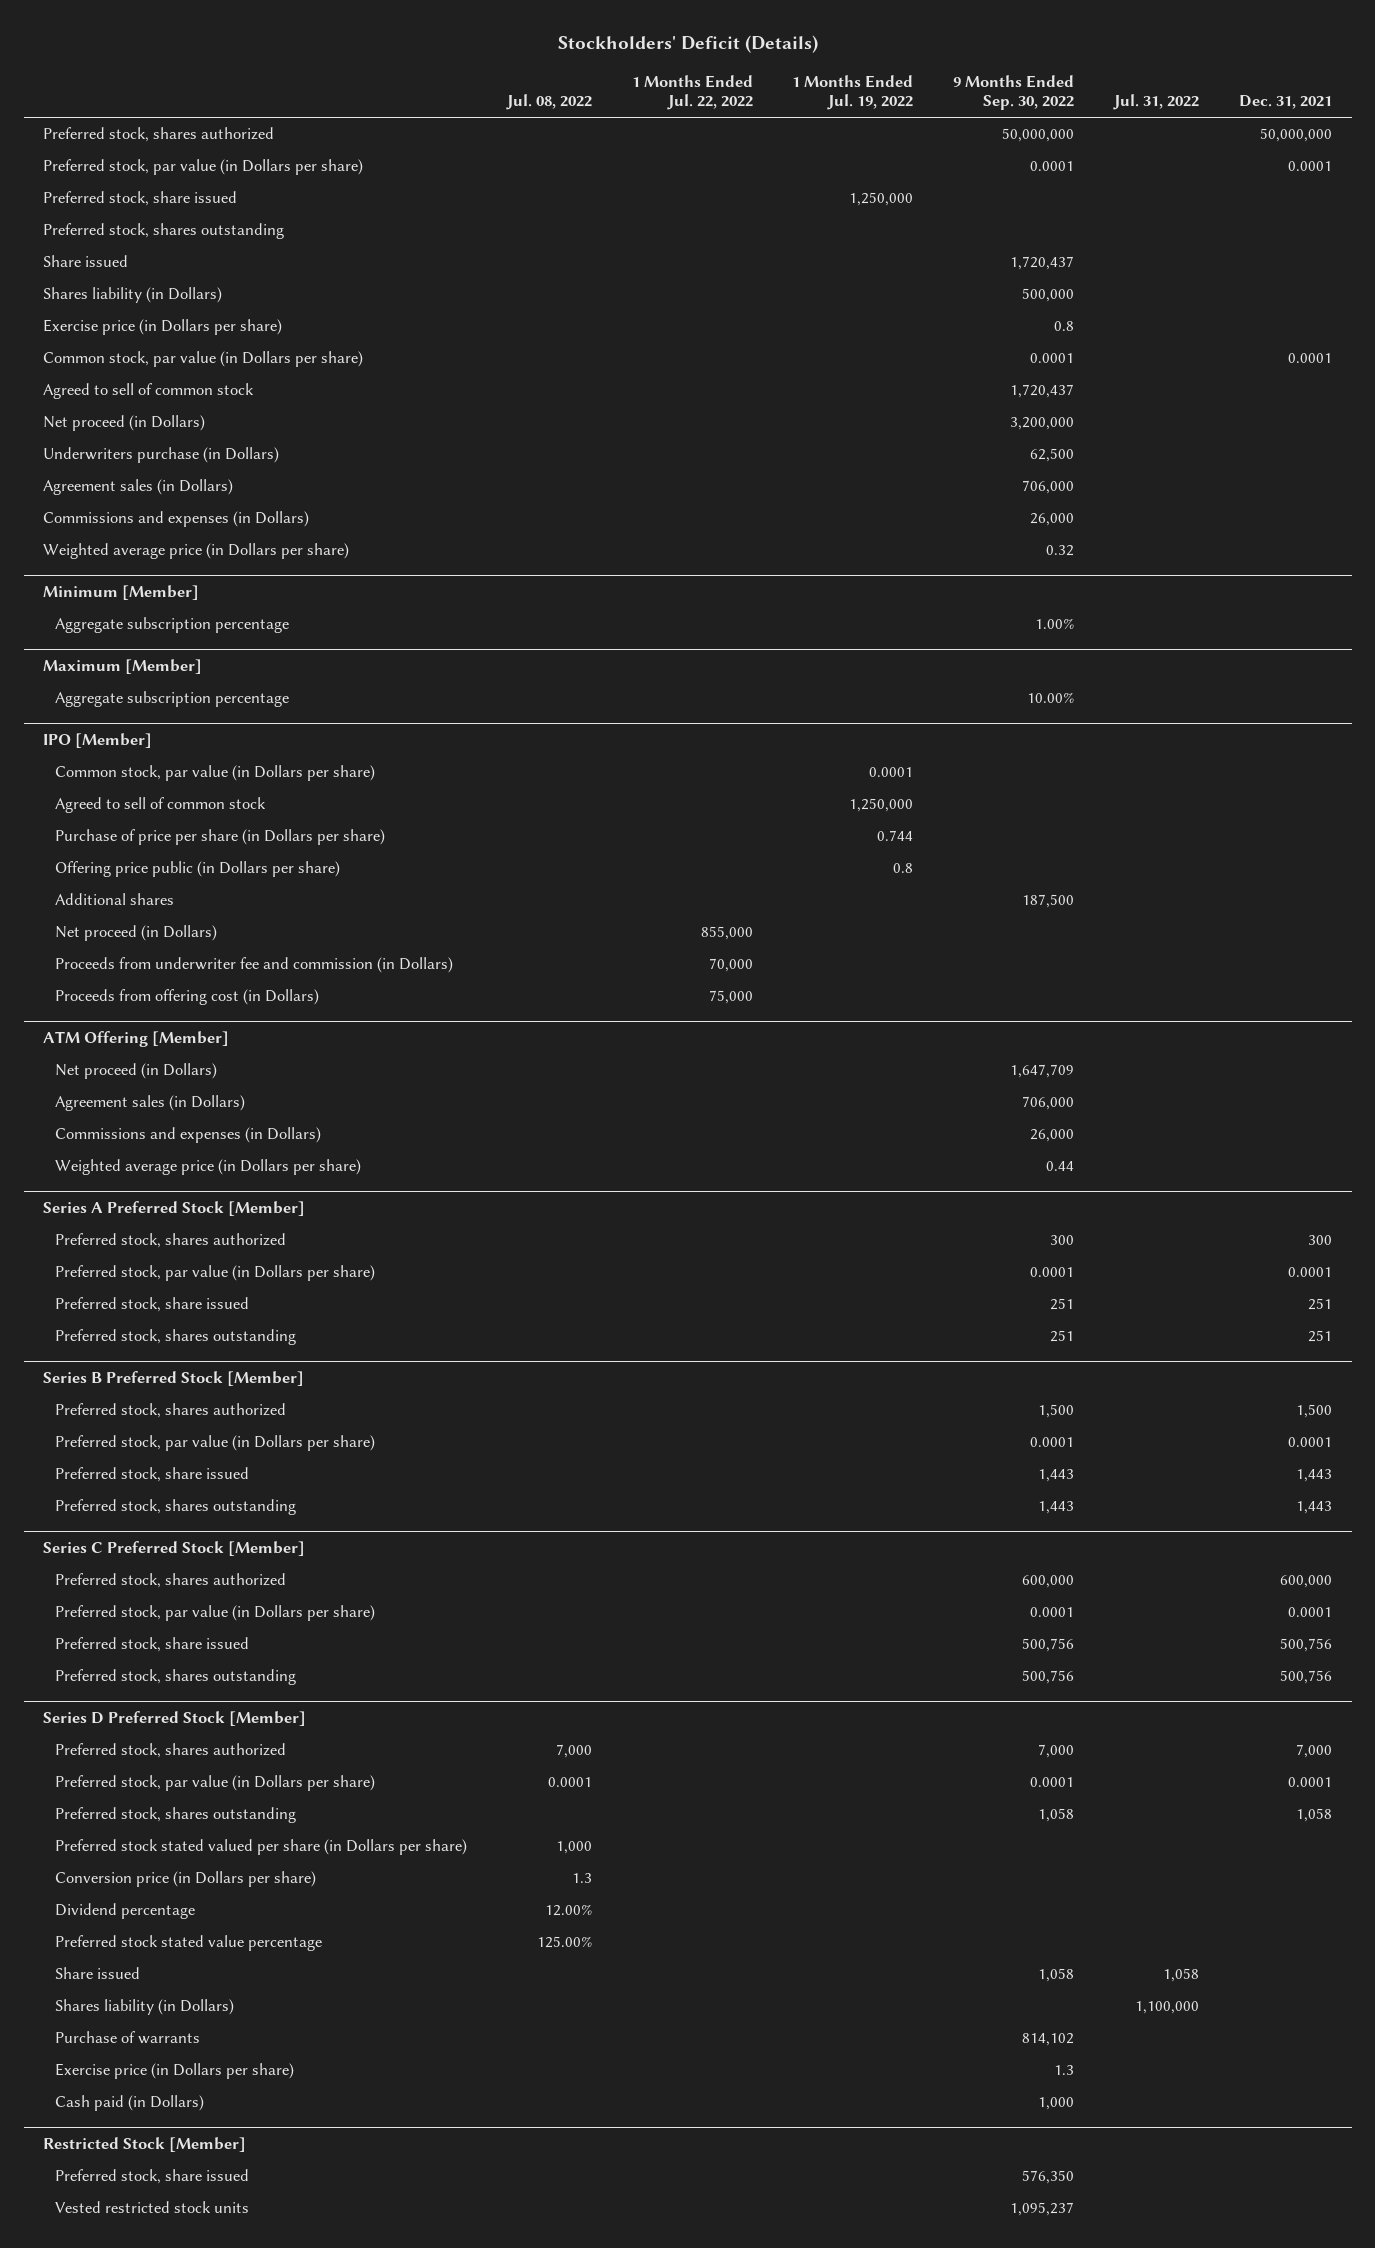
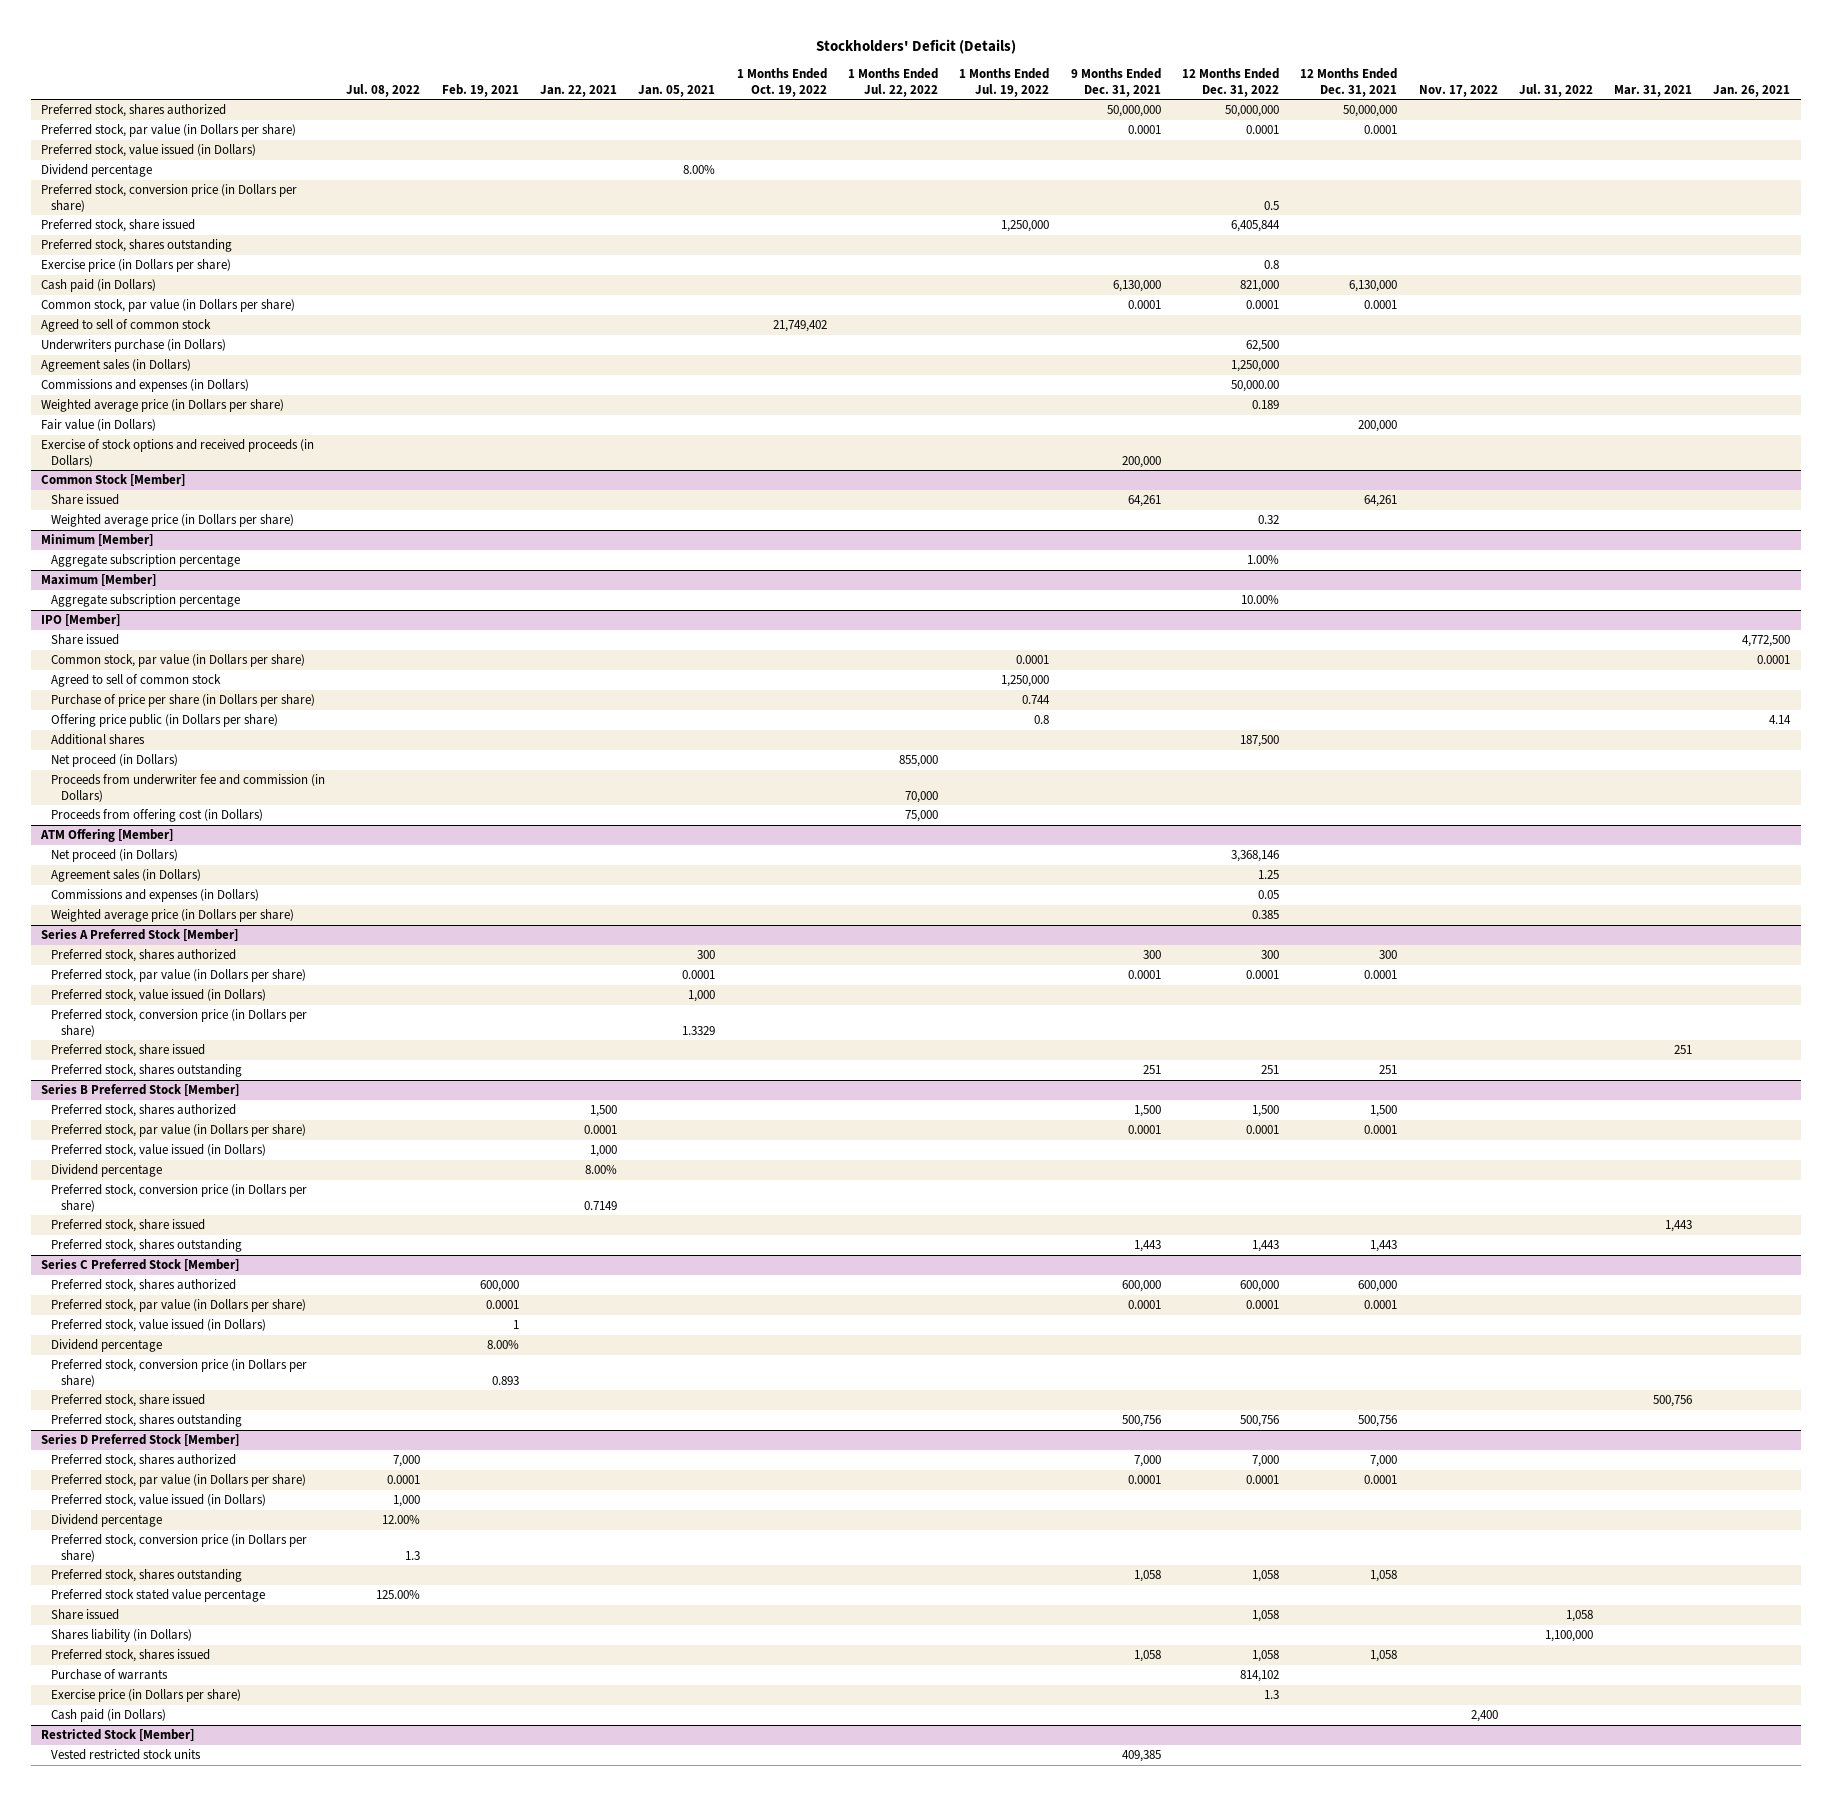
- | Jul. 08, 2022 | 1 Months Ended Jul. 22, 2022 | 1 Months Ended Jul. 19, 2022 | 9 Months Ended Sep. 30, 2022 | Jul. 31, 2022 | Dec. 31, 2021
+ | Jul. 08, 2022 | Feb. 19, 2021 | Jan. 22, 2021 | Jan. 05, 2021 | 1 Months Ended Oct. 19, 2022 | 1 Months Ended Jul. 22, 2022 | 1 Months Ended Jul. 19, 2022 | 9 Months Ended Dec. 31, 2021 | 12 Months Ended Dec. 31, 2022 | 12 Months Ended Dec. 31, 2021 | Nov. 17, 2022 | Jul. 31, 2022 | Mar. 31, 2021 | Jan. 26, 2021
+ Preferred stock, value issued (in Dollars)
+ Dividend percentage | | | | 8.00% | | | | | | | | | |
+ Preferred stock, conversion price (in Dollars per share) | | | | | | | | | 0.5 | | | | |
- Share issued | | | | 1,720,437 | |
- Shares liability (in Dollars) | | | | 500,000 | |
+ Cash paid (in Dollars) | | | | | | | | 6,130,000 | 821,000 | 6,130,000 | | | |
- Net proceed (in Dollars) | | | | 3,200,000 | |
+ Fair value (in Dollars) | | | | | | | | | | 200,000 | | | |
+ Exercise of stock options and received proceeds (in Dollars) | | | | | | | | 200,000 | | | | | |
+ Common Stock [Member]
+ Share issued | | | | | | | | 64,261 | | 64,261 | | | |
+ Weighted average price (in Dollars per share) | | | | | | | | | 0.32 | | | | |
@ IPO [Member]
+ Share issued | | | | | | | | | | | | | | 4,772,500
@ Series A Preferred Stock [Member]
+ Preferred stock, value issued (in Dollars) | | | | 1,000 | | | | | | | | | |
+ Preferred stock, conversion price (in Dollars per share) | | | | 1.3329 | | | | | | | | | |
@ Series B Preferred Stock [Member]
+ Preferred stock, value issued (in Dollars) | | | 1,000 | | | | | | | | | | |
+ Dividend percentage | | | 8.00% | | | | | | | | | | |
+ Preferred stock, conversion price (in Dollars per share) | | | 0.7149 | | | | | | | | | | |
@ Series C Preferred Stock [Member]
+ Preferred stock, value issued (in Dollars) | | 1 | | | | | | | | | | | |
+ Dividend percentage | | 8.00% | | | | | | | | | | | |
+ Preferred stock, conversion price (in Dollars per share) | | 0.893 | | | | | | | | | | | |
@ Series D Preferred Stock [Member]
- Preferred stock stated valued per share (in Dollars per share) | 1,000 | | | | |
- Conversion price (in Dollars per share) | 1.3 | | | | |
+ Preferred stock, value issued (in Dollars) | 1,000 | | | | | | | | | | | | |
+ Preferred stock, conversion price (in Dollars per share) | 1.3 | | | | | | | | | | | | |
moved down: Preferred stock, shares outstanding | | | | | | | | 1,058 | 1,058 | 1,058 | | | |
+ Preferred stock, shares issued | | | | | | | | 1,058 | 1,058 | 1,058 | | | |
@ Restricted Stock [Member]
- Preferred stock, share issued | | | | 576,350 | |

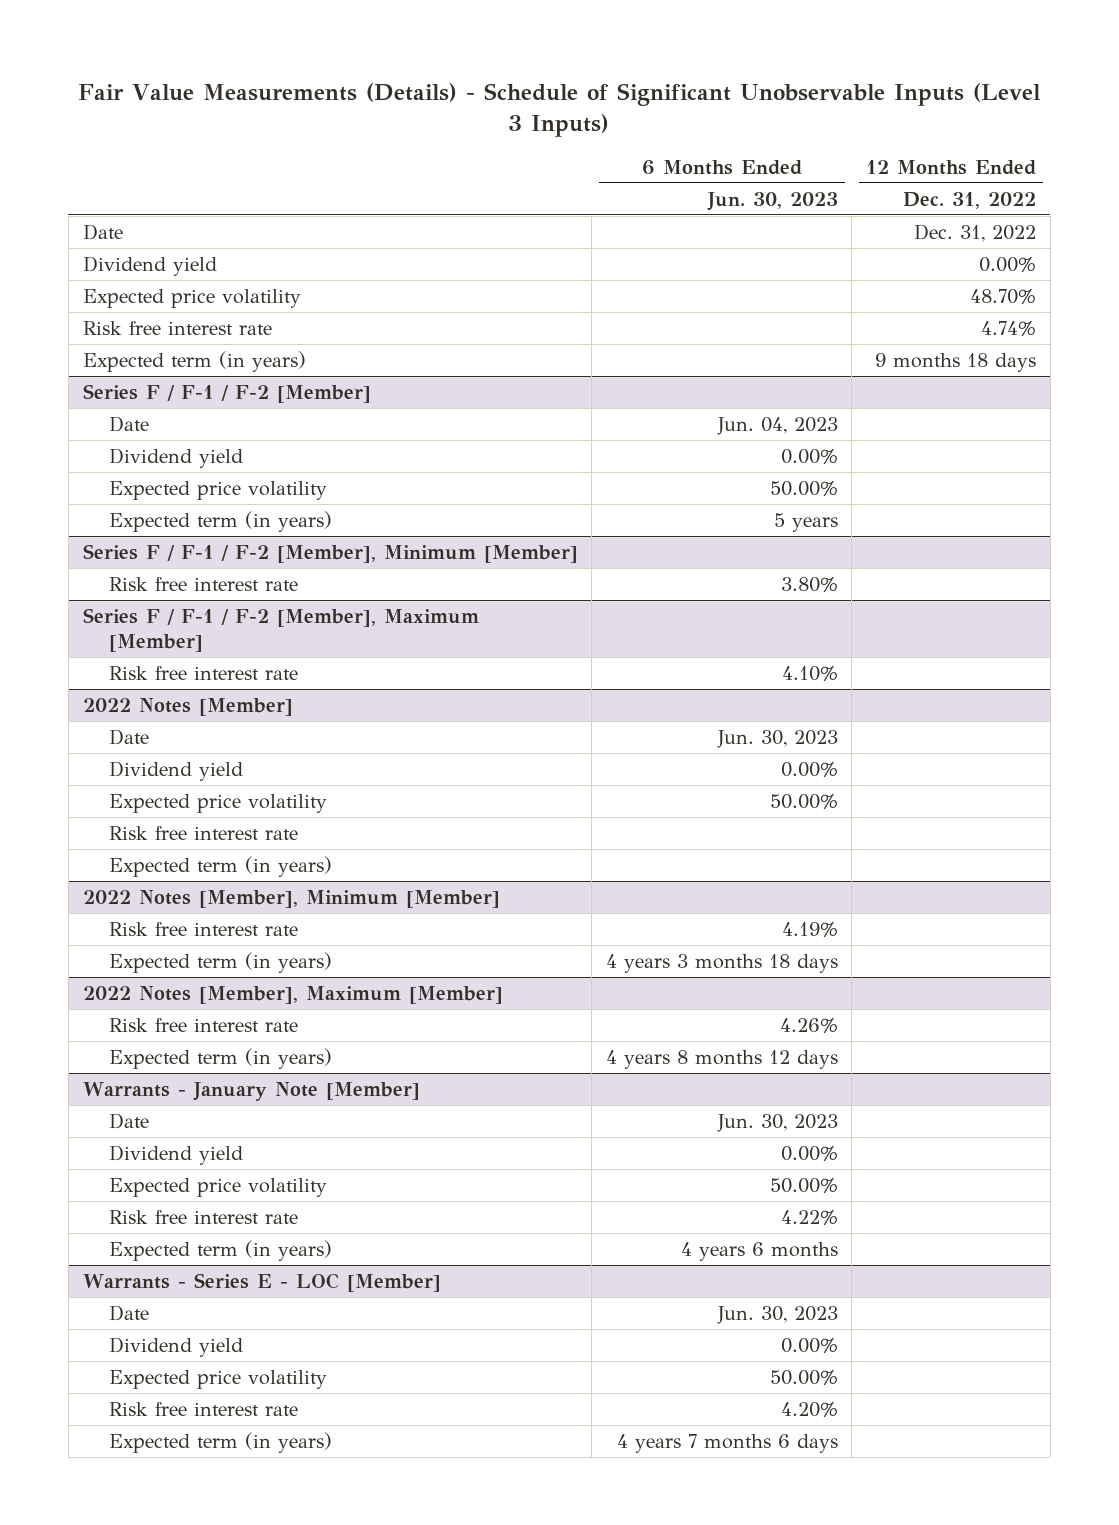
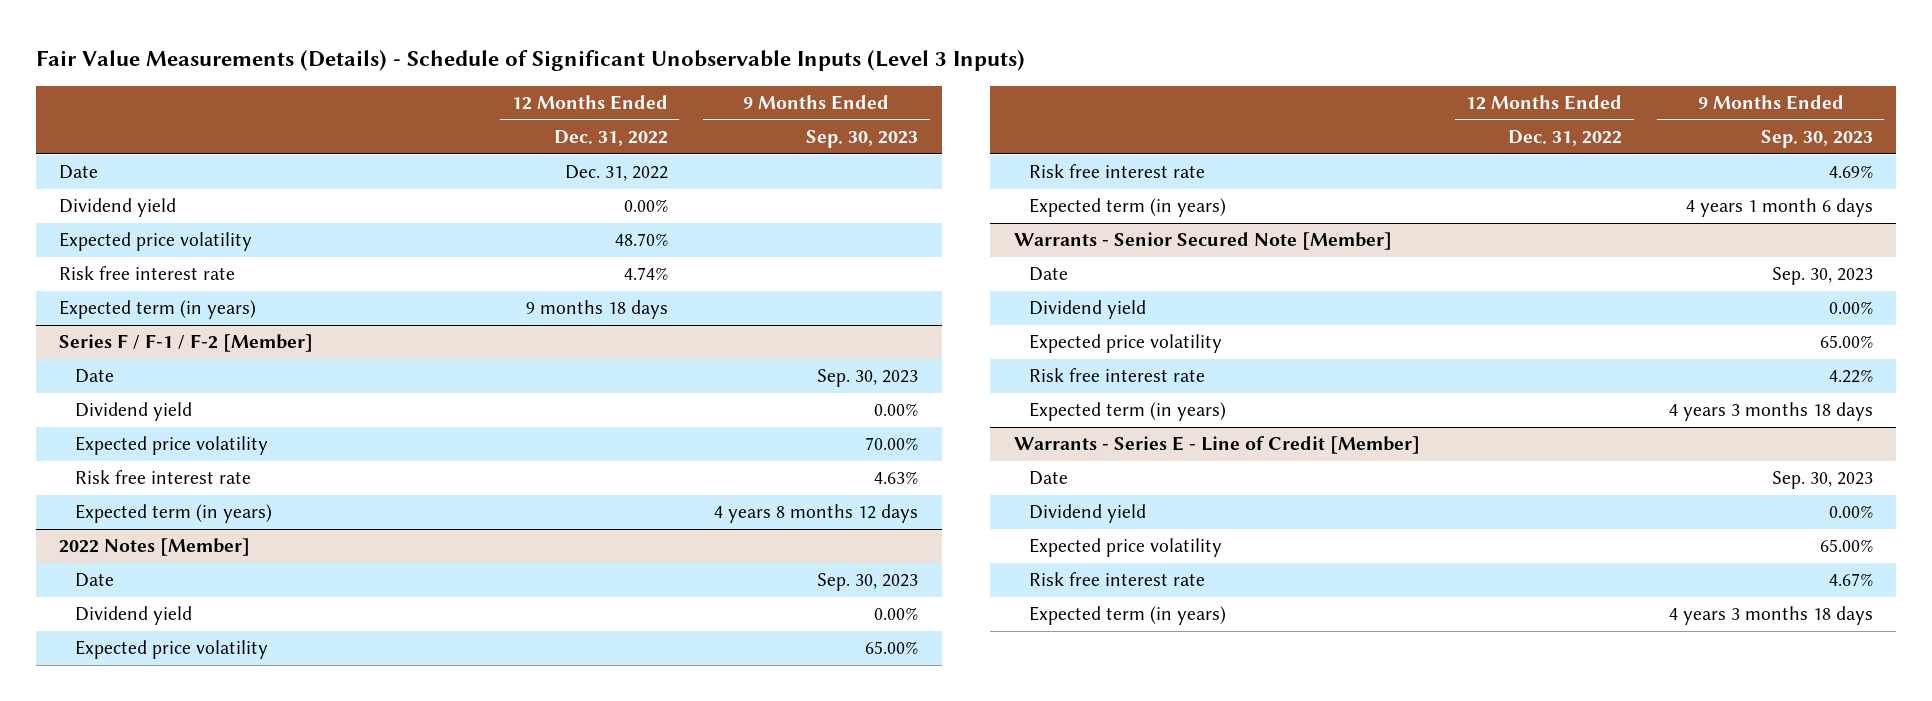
- | 6 Months Ended Jun. 30, 2023 | 12 Months Ended Dec. 31, 2022
+ | 12 Months Ended Dec. 31, 2022 | 9 Months Ended Sep. 30, 2023
@ Series F / F-1 / F-2 [Member]
+ Risk free interest rate | | 4.63%
- Series F / F-1 / F-2 [Member], Minimum [Member]
- Risk free interest rate | 3.80% |
- Series F / F-1 / F-2 [Member], Maximum [Member]
- Risk free interest rate | 4.10% |
- 2022 Notes [Member], Minimum [Member]
- Risk free interest rate | 4.19% |
- Expected term (in years) | 4 years 3 months 18 days |
- 2022 Notes [Member], Maximum [Member]
- Risk free interest rate | 4.26% |
- Expected term (in years) | 4 years 8 months 12 days |
- Warrants - January Note [Member]
- Date | Jun. 30, 2023 |
- Dividend yield | 0.00% |
- Expected price volatility | 50.00% |
- Risk free interest rate | 4.22% |
- Expected term (in years) | 4 years 6 months |
- Warrants - Series E - LOC [Member]
+ Warrants - Senior Secured Note [Member]
+ Date | | Sep. 30, 2023
+ Dividend yield | | 0.00%
+ Expected price volatility | | 65.00%
+ Risk free interest rate | | 4.22%
+ Expected term (in years) | | 4 years 3 months 18 days
+ Warrants - Series E - Line of Credit [Member]

